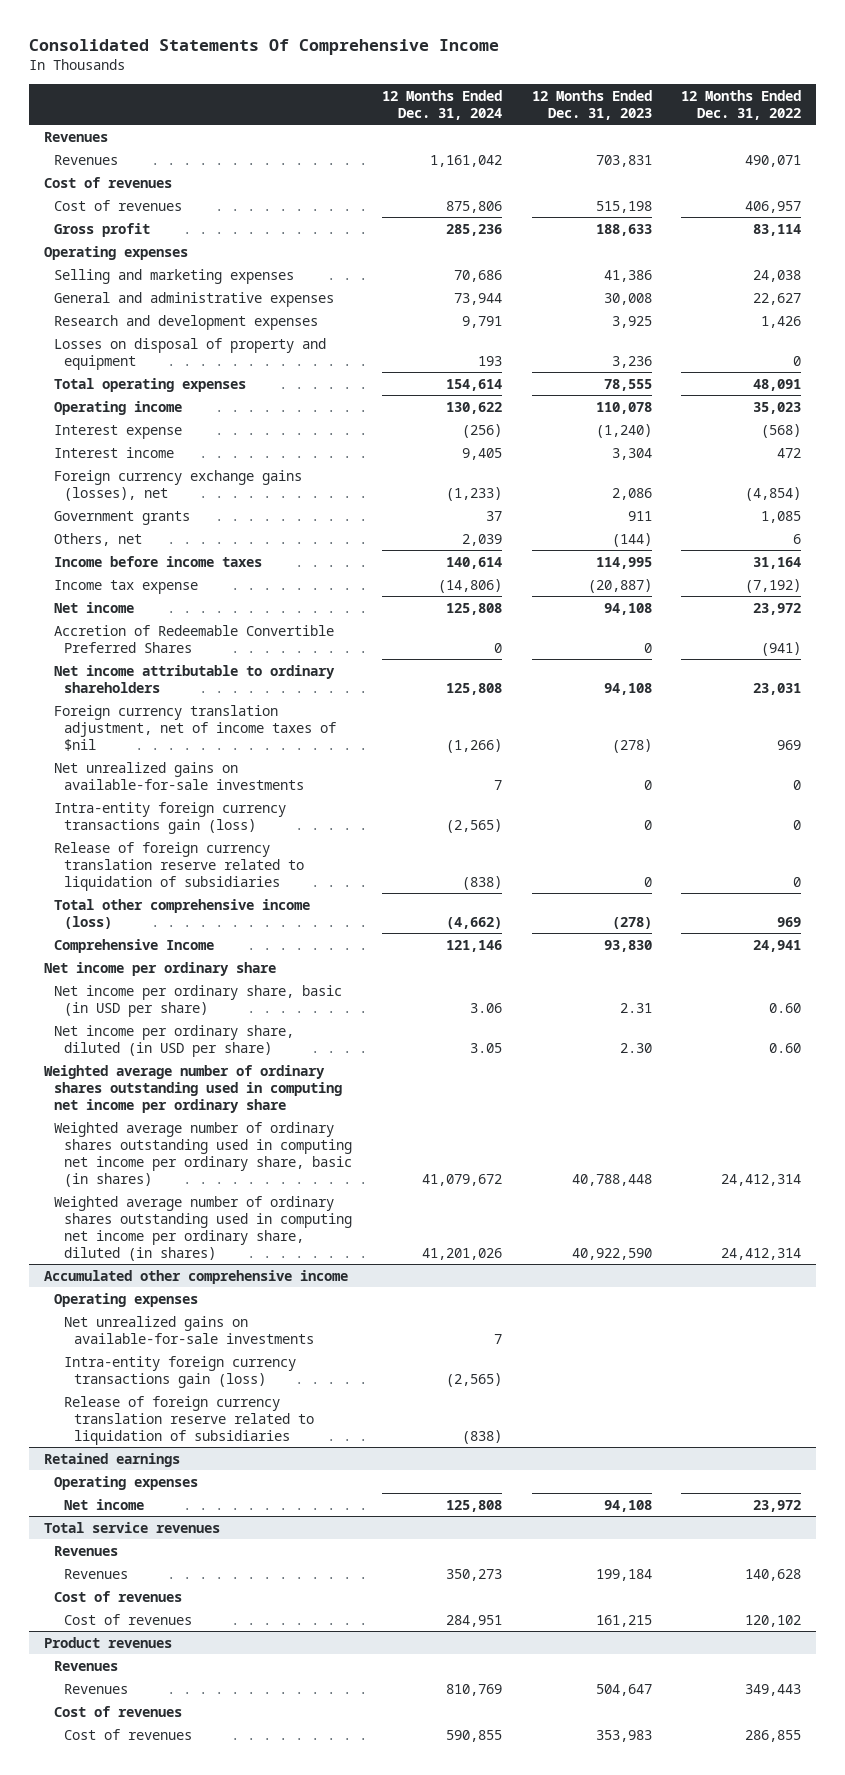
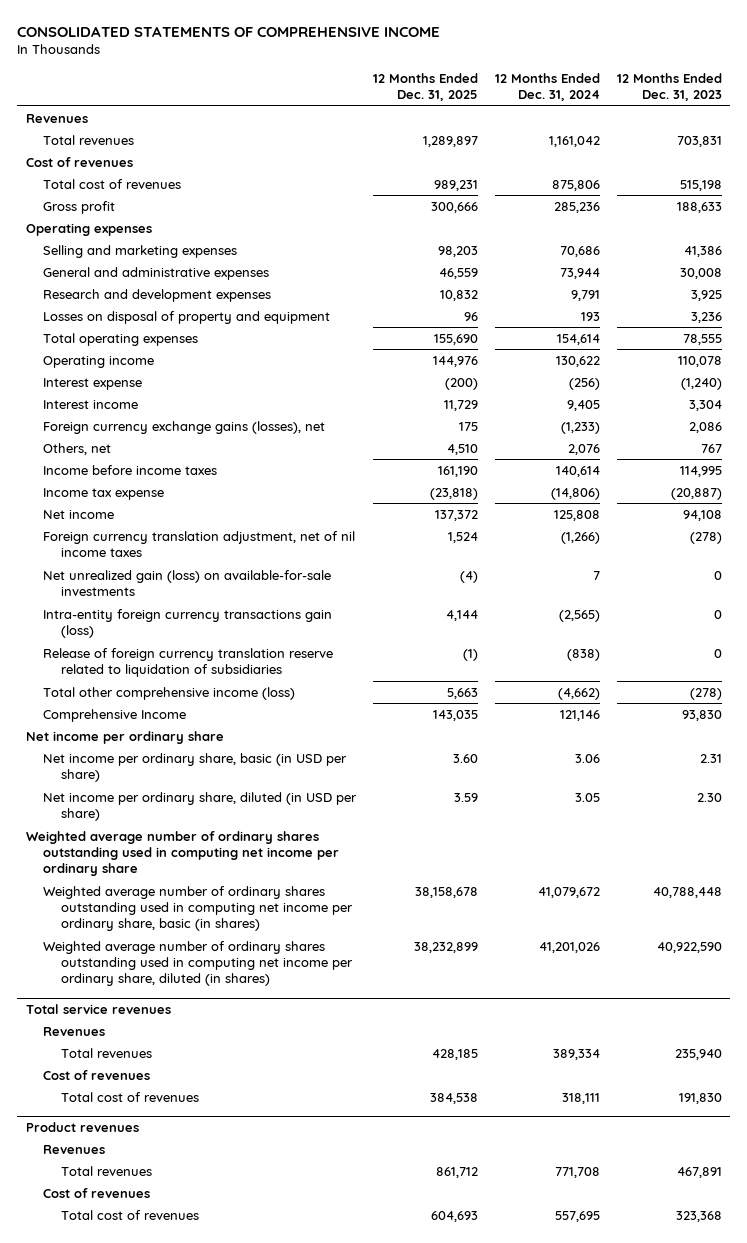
- Consolidated Statements Of Comprehensive Income
+ CONSOLIDATED STATEMENTS OF COMPREHENSIVE INCOME
- | 12 Months Ended Dec. 31, 2024 | 12 Months Ended Dec. 31, 2023 | 12 Months Ended Dec. 31, 2022
+ | 12 Months Ended Dec. 31, 2025 | 12 Months Ended Dec. 31, 2024 | 12 Months Ended Dec. 31, 2023
- Revenues | 1,161,042 | 703,831 | 490,071
+ Total revenues | 1,289,897 | 1,161,042 | 703,831
- Cost of revenues | 875,806 | 515,198 | 406,957
+ Total cost of revenues | 989,231 | 875,806 | 515,198
- Government grants | 37 | 911 | 1,085
- Others, net | 2,039 | (144) | 6
+ Others, net | 4,510 | 2,076 | 767
- Accretion of Redeemable Convertible Preferred Shares | 0 | 0 | (941)
- Net income attributable to ordinary shareholders | 125,808 | 94,108 | 23,031
- Foreign currency translation adjustment, net of income taxes of $nil | (1,266) | (278) | 969
- Net unrealized gains on available-for-sale investments | 7 | 0 | 0
+ Foreign currency translation adjustment, net of nil income taxes | 1,524 | (1,266) | (278)
+ Net unrealized gain (loss) on available-for-sale investments | (4) | 7 | 0
- Accumulated other comprehensive income
- Operating expenses
- Net unrealized gains on available-for-sale investments | 7 | |
- Intra-entity foreign currency transactions gain (loss) | (2,565) | |
- Release of foreign currency translation reserve related to liquidation of subsidiaries | (838) | |
- Retained earnings
- Operating expenses
- Net income | 125,808 | 94,108 | 23,972
@ Total service revenues
- Revenues | 350,273 | 199,184 | 140,628
+ Total revenues | 428,185 | 389,334 | 235,940
- Cost of revenues | 284,951 | 161,215 | 120,102
+ Total cost of revenues | 384,538 | 318,111 | 191,830
@ Product revenues
- Revenues | 810,769 | 504,647 | 349,443
+ Total revenues | 861,712 | 771,708 | 467,891
- Cost of revenues | 590,855 | 353,983 | 286,855
+ Total cost of revenues | 604,693 | 557,695 | 323,368

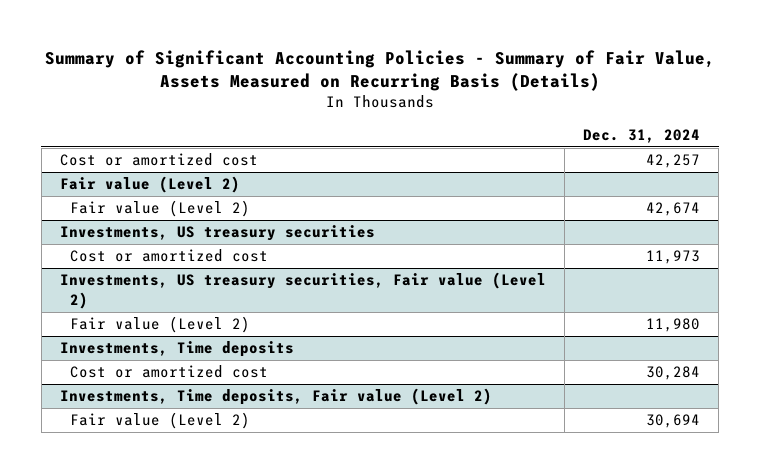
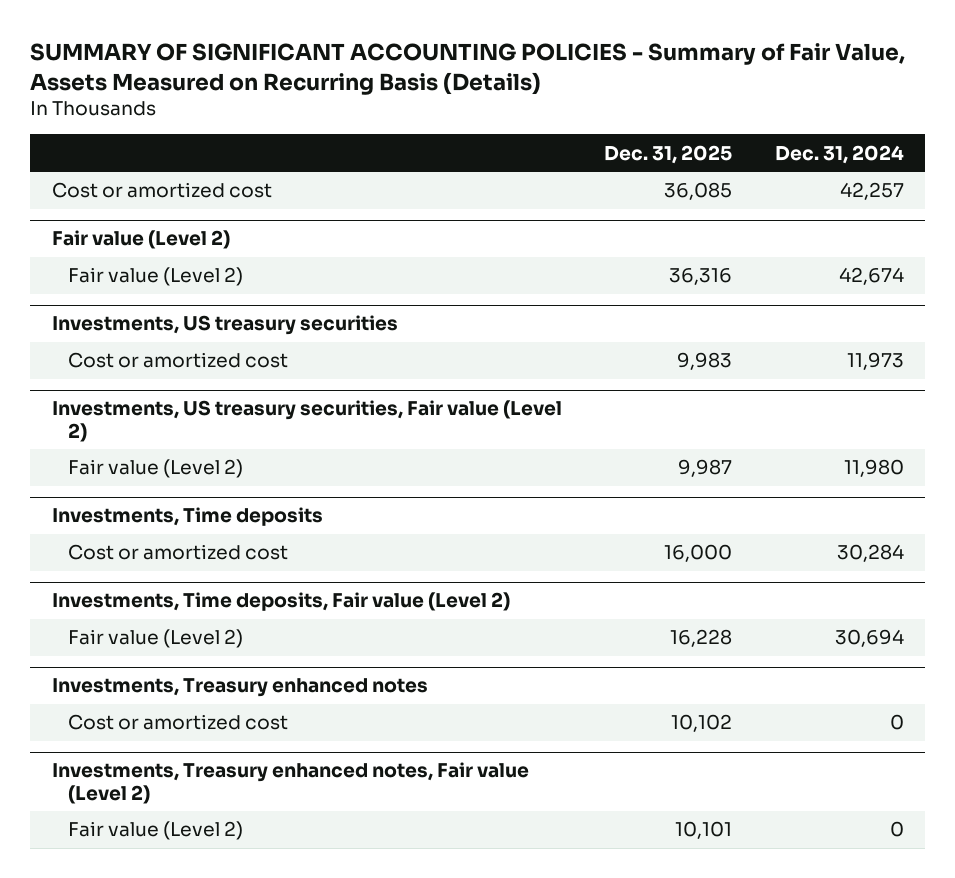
- Summary of Significant Accounting Policies - Summary of Fair Value, Assets Measured on Recurring Basis (Details)
+ SUMMARY OF SIGNIFICANT ACCOUNTING POLICIES - Summary of Fair Value, Assets Measured on Recurring Basis (Details)
- | Dec. 31, 2024
+ | Dec. 31, 2025 | Dec. 31, 2024
+ Investments, Treasury enhanced notes
+ Cost or amortized cost | 10,102 | 0
+ Investments, Treasury enhanced notes, Fair value (Level 2)
+ Fair value (Level 2) | 10,101 | 0

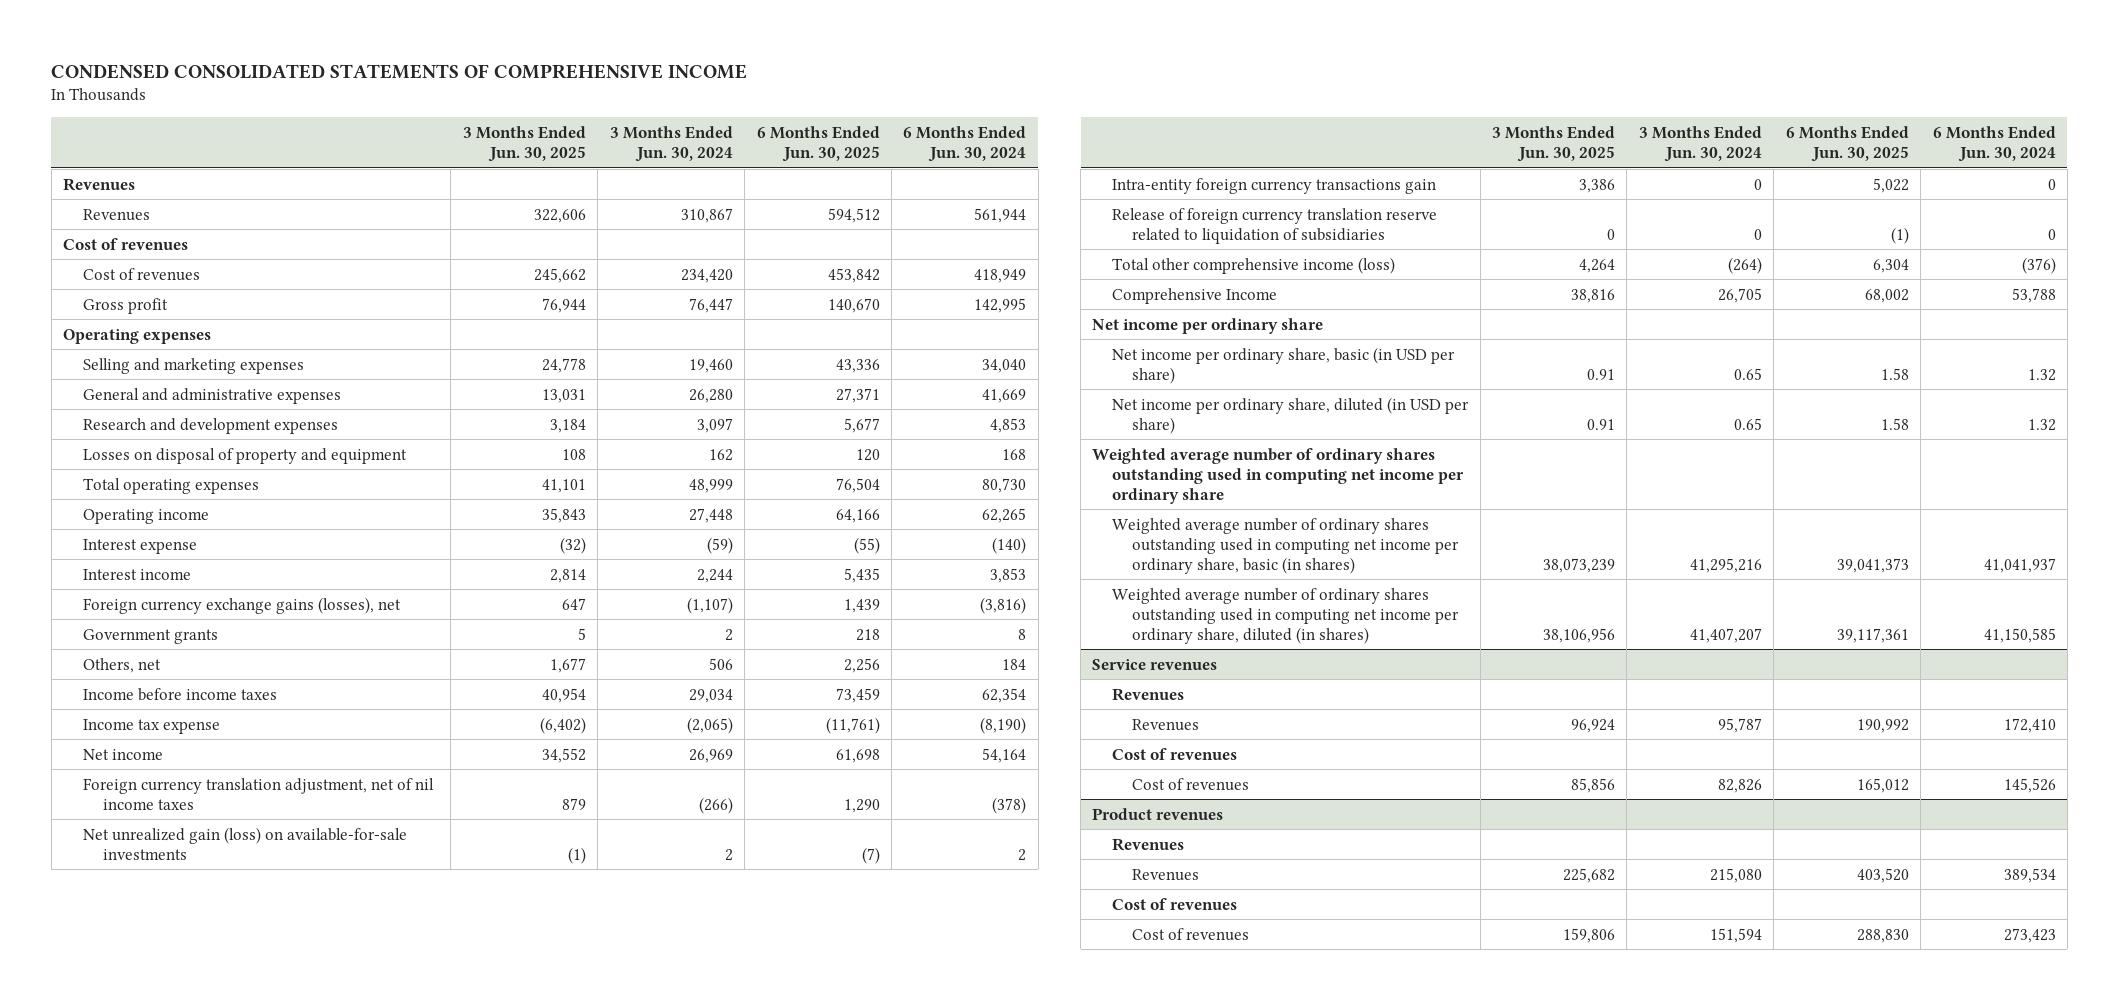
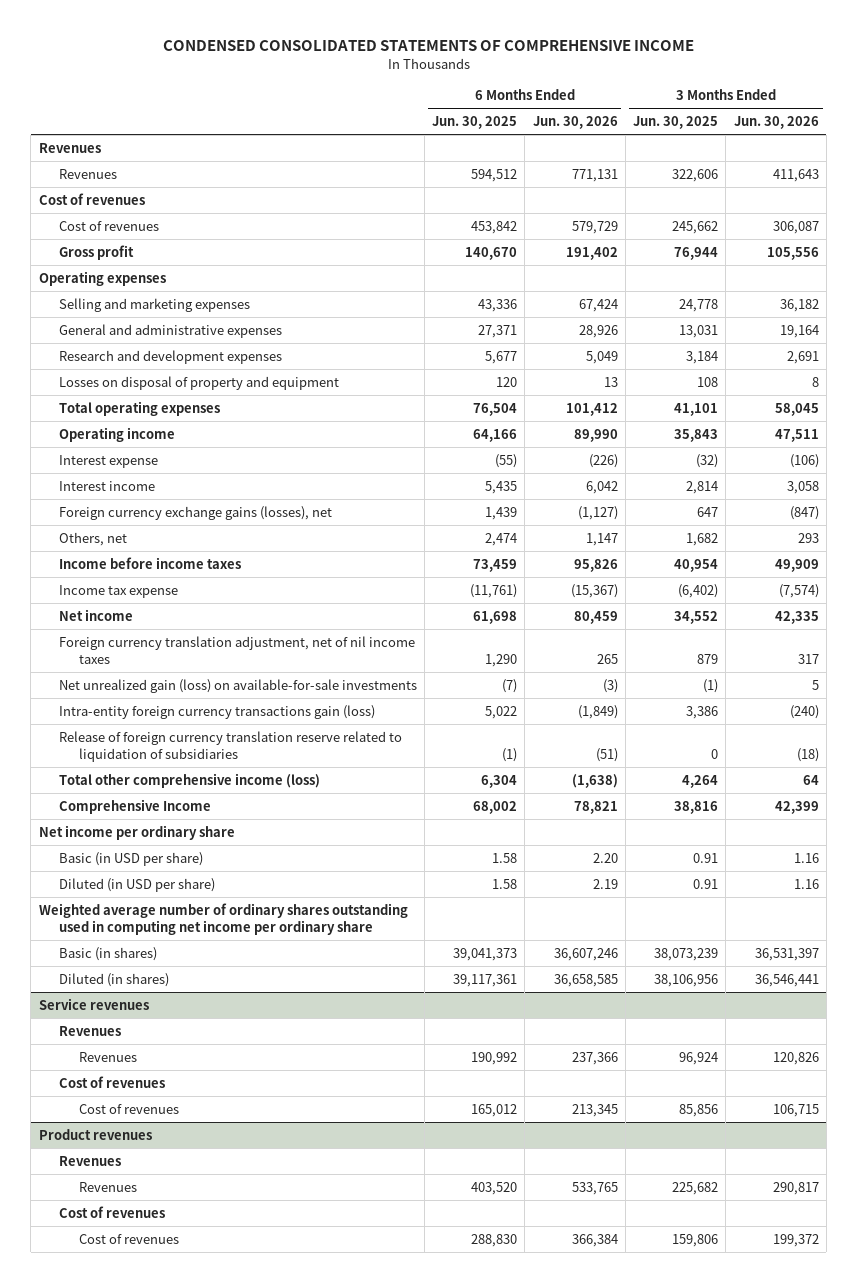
- | 3 Months Ended Jun. 30, 2025 | 3 Months Ended Jun. 30, 2024 | 6 Months Ended Jun. 30, 2025 | 6 Months Ended Jun. 30, 2024
+ | 6 Months Ended Jun. 30, 2025 | 6 Months Ended Jun. 30, 2026 | 3 Months Ended Jun. 30, 2025 | 3 Months Ended Jun. 30, 2026
- Government grants | 5 | 2 | 218 | 8
- Others, net | 1,677 | 506 | 2,256 | 184
+ Others, net | 2,474 | 1,147 | 1,682 | 293
- Intra-entity foreign currency transactions gain | 3,386 | 0 | 5,022 | 0
+ Intra-entity foreign currency transactions gain (loss) | 5,022 | (1,849) | 3,386 | (240)
- Net income per ordinary share, basic (in USD per share) | 0.91 | 0.65 | 1.58 | 1.32
- Net income per ordinary share, diluted (in USD per share) | 0.91 | 0.65 | 1.58 | 1.32
+ Basic (in USD per share) | 1.58 | 2.20 | 0.91 | 1.16
+ Diluted (in USD per share) | 1.58 | 2.19 | 0.91 | 1.16
- Weighted average number of ordinary shares outstanding used in computing net income per ordinary share, basic (in shares) | 38,073,239 | 41,295,216 | 39,041,373 | 41,041,937
- Weighted average number of ordinary shares outstanding used in computing net income per ordinary share, diluted (in shares) | 38,106,956 | 41,407,207 | 39,117,361 | 41,150,585
+ Basic (in shares) | 39,041,373 | 36,607,246 | 38,073,239 | 36,531,397
+ Diluted (in shares) | 39,117,361 | 36,658,585 | 38,106,956 | 36,546,441

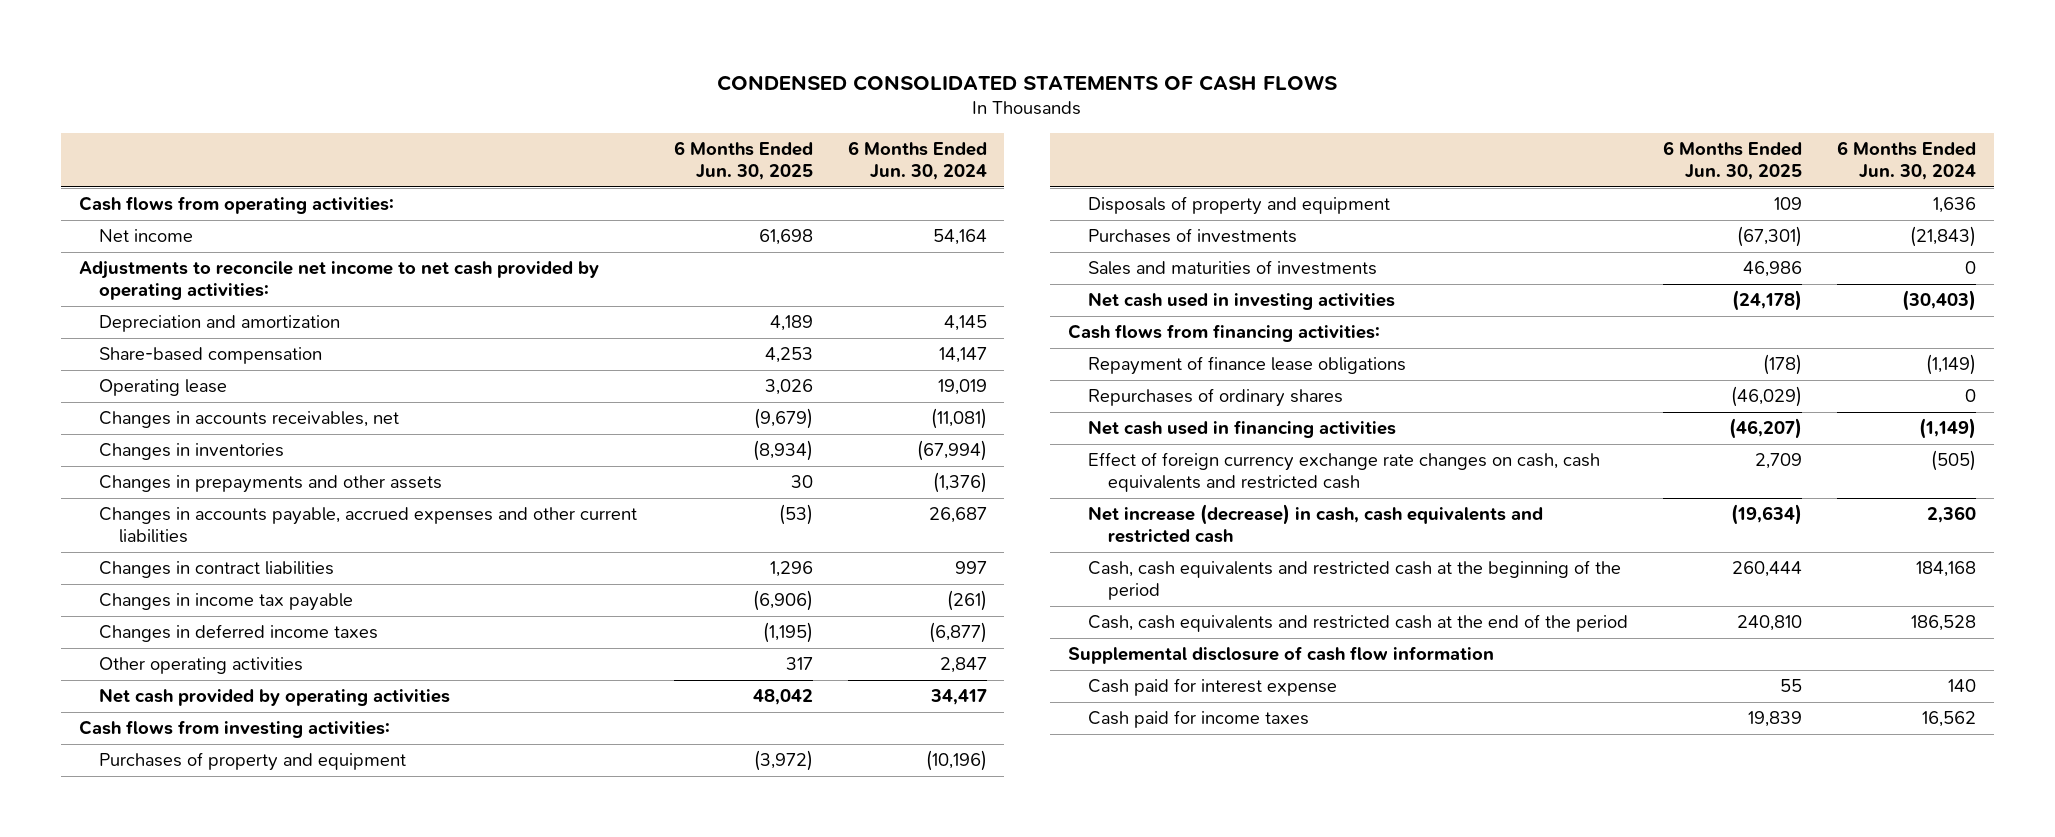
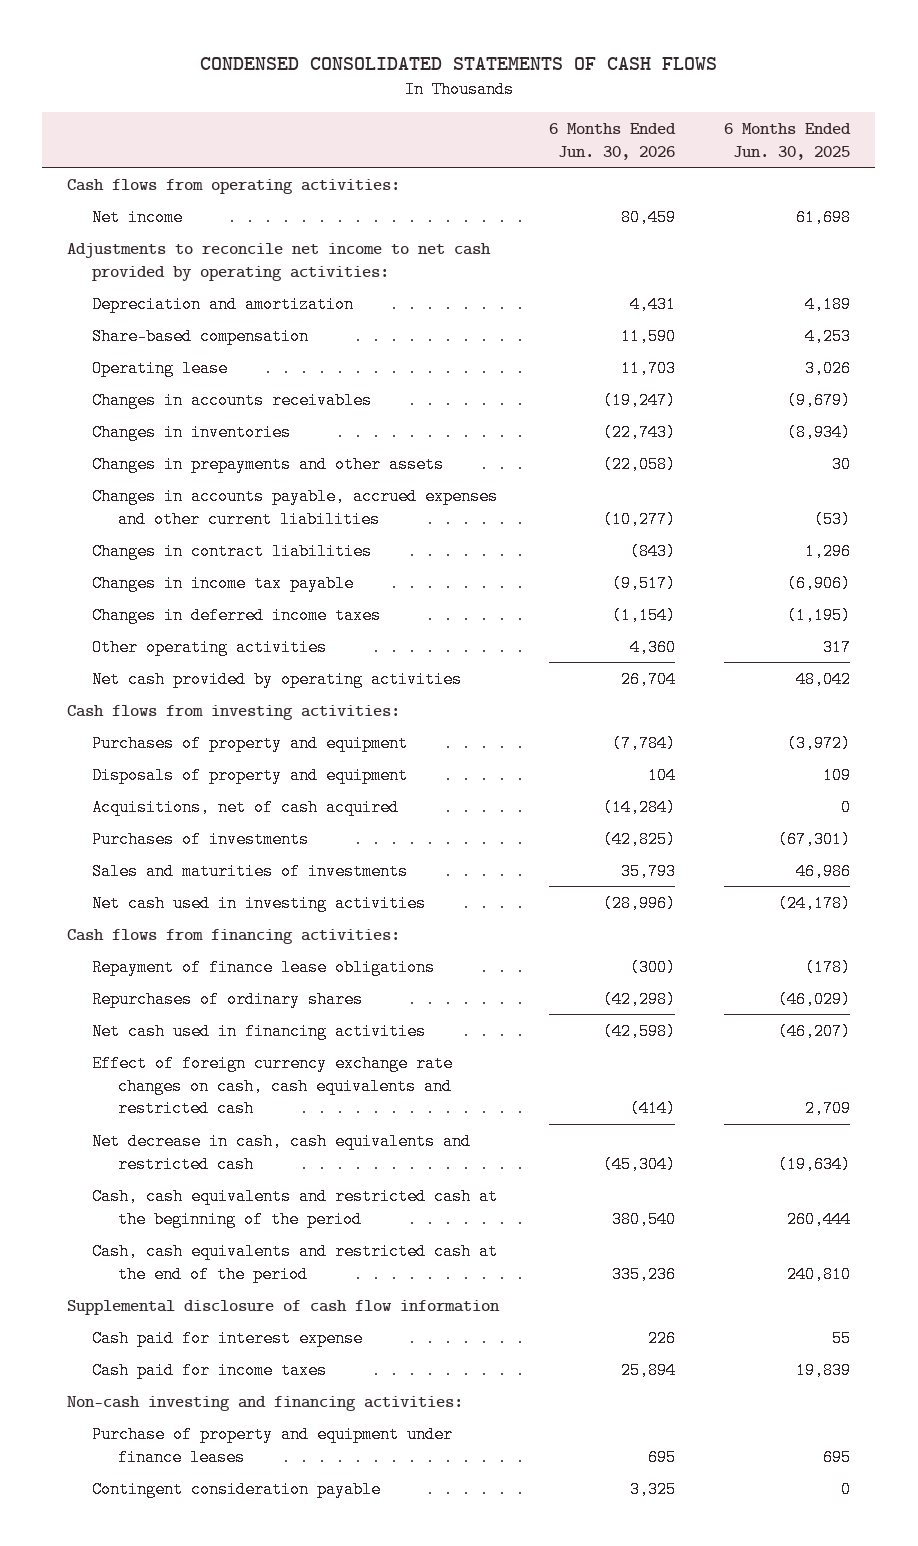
- | 6 Months Ended Jun. 30, 2025 | 6 Months Ended Jun. 30, 2024
+ | 6 Months Ended Jun. 30, 2026 | 6 Months Ended Jun. 30, 2025
- Changes in accounts receivables, net | (9,679) | (11,081)
+ Changes in accounts receivables | (19,247) | (9,679)
+ Acquisitions, net of cash acquired | (14,284) | 0
- Net increase (decrease) in cash, cash equivalents and restricted cash | (19,634) | 2,360
+ Net decrease in cash, cash equivalents and restricted cash | (45,304) | (19,634)
+ Non-cash investing and financing activities:
+ Purchase of property and equipment under finance leases | 695 | 695
+ Contingent consideration payable | 3,325 | 0

